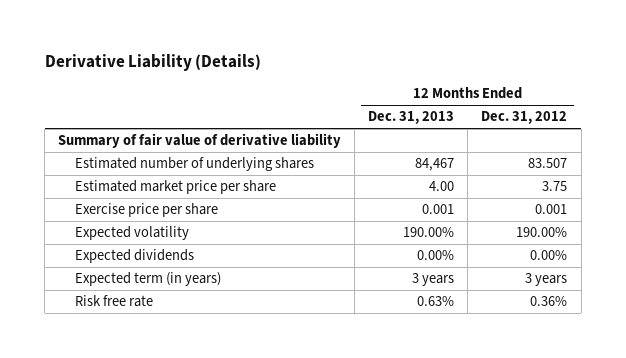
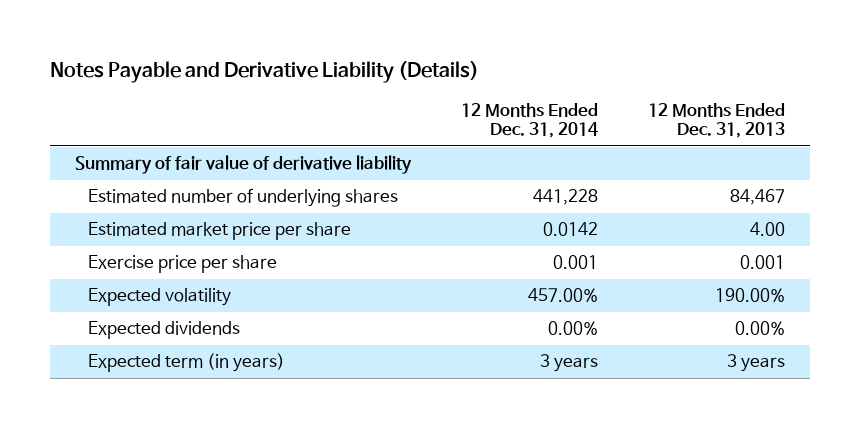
- Derivative Liability (Details)
+ Notes Payable and Derivative Liability (Details)
- | 12 Months Ended Dec. 31, 2013 | 12 Months Ended Dec. 31, 2012
+ | 12 Months Ended Dec. 31, 2014 | 12 Months Ended Dec. 31, 2013
- Risk free rate | 0.63% | 0.36%

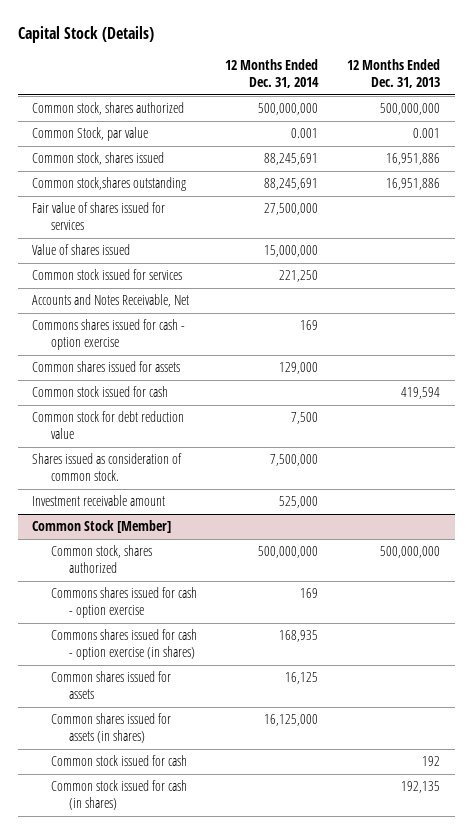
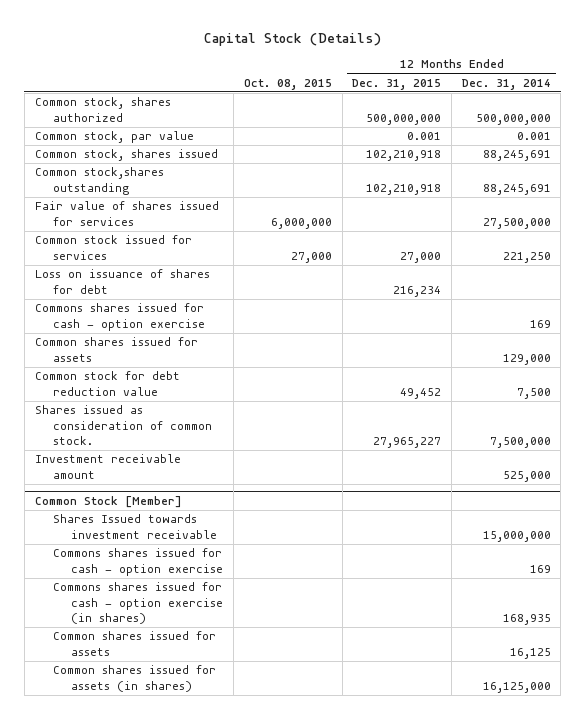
- | 12 Months Ended Dec. 31, 2014 | 12 Months Ended Dec. 31, 2013
+ | Oct. 08, 2015 | 12 Months Ended Dec. 31, 2015 | 12 Months Ended Dec. 31, 2014
- Common Stock, par value | 0.001 | 0.001
+ Common stock, par value | | 0.001 | 0.001
- Value of shares issued | 15,000,000 |
- Accounts and Notes Receivable, Net
+ Loss on issuance of shares for debt | | 216,234 |
- Common stock issued for cash | | 419,594
@ Common Stock [Member]
- Common stock, shares authorized | 500,000,000 | 500,000,000
+ Shares Issued towards investment receivable | | | 15,000,000
- Common stock issued for cash | | 192
- Common stock issued for cash (in shares) | | 192,135

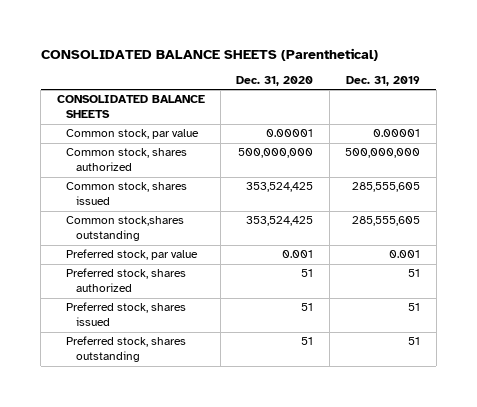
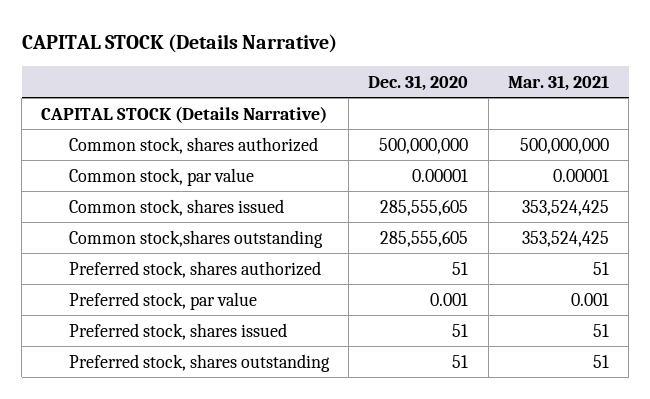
- CONSOLIDATED BALANCE SHEETS (Parenthetical)
+ CAPITAL STOCK (Details Narrative)
- | Dec. 31, 2020 | Dec. 31, 2019
+ | Dec. 31, 2020 | Mar. 31, 2021
- CONSOLIDATED BALANCE SHEETS
+ CAPITAL STOCK (Details Narrative)
- Common stock, shares issued | 353,524,425 | 285,555,605
- Common stock,shares outstanding | 353,524,425 | 285,555,605
moved down: Common stock, par value | 0.00001 | 0.00001
+ Common stock, shares issued | 285,555,605 | 353,524,425
+ Common stock,shares outstanding | 285,555,605 | 353,524,425
moved down: Preferred stock, par value | 0.001 | 0.001

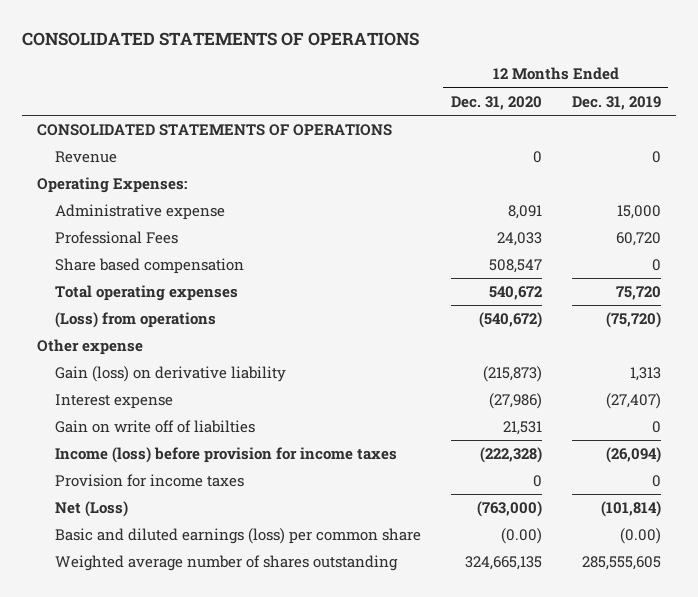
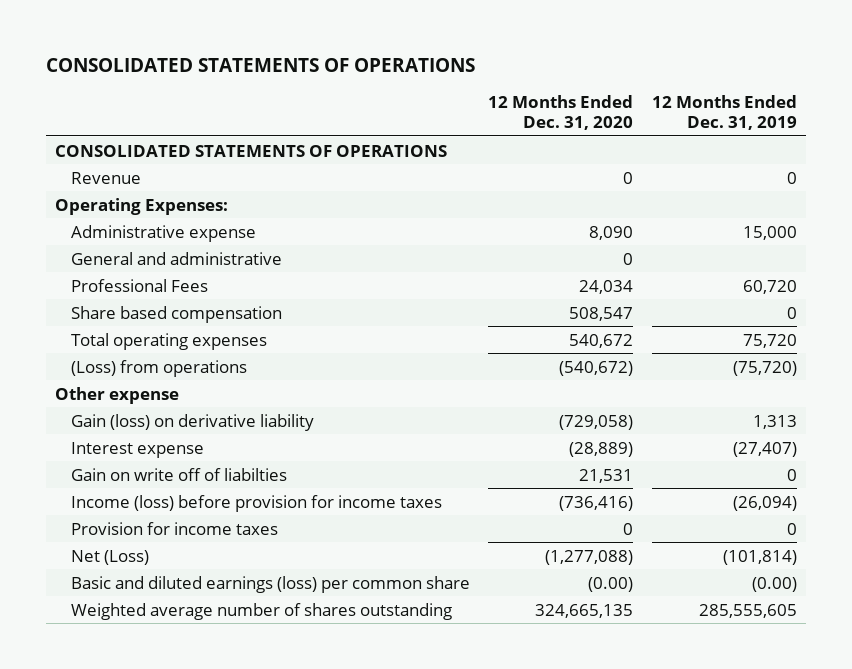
- Administrative expense | 8,091 | 15,000
- Professional Fees | 24,033 | 60,720
+ Administrative expense | 8,090 | 15,000
+ General and administrative | 0 |
+ Professional Fees | 24,034 | 60,720
- Gain (loss) on derivative liability | (215,873) | 1,313
- Interest expense | (27,986) | (27,407)
+ Gain (loss) on derivative liability | (729,058) | 1,313
+ Interest expense | (28,889) | (27,407)
- Income (loss) before provision for income taxes | (222,328) | (26,094)
+ Income (loss) before provision for income taxes | (736,416) | (26,094)
- Net (Loss) | (763,000) | (101,814)
+ Net (Loss) | (1,277,088) | (101,814)

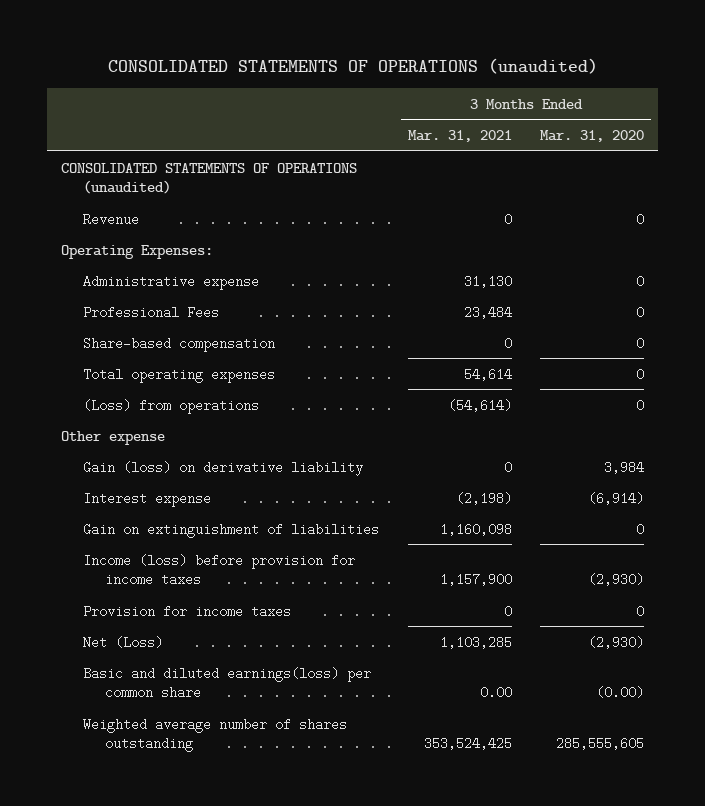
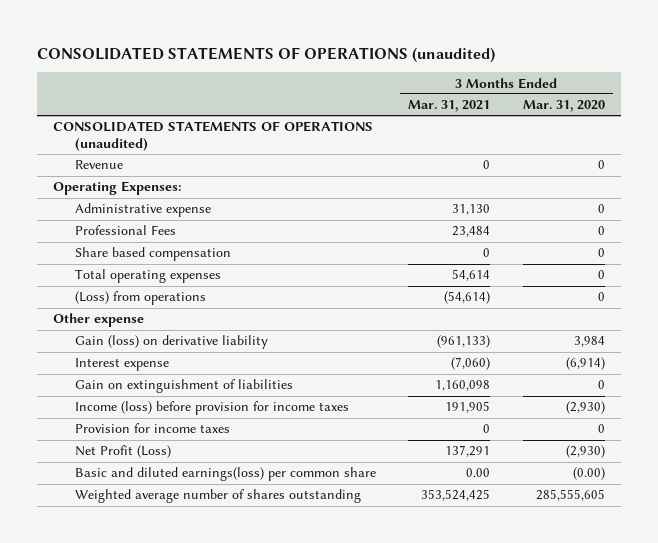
- Share-based compensation | 0 | 0
+ Share based compensation | 0 | 0
- Gain (loss) on derivative liability | 0 | 3,984
- Interest expense | (2,198) | (6,914)
+ Gain (loss) on derivative liability | (961,133) | 3,984
+ Interest expense | (7,060) | (6,914)
- Income (loss) before provision for income taxes | 1,157,900 | (2,930)
+ Income (loss) before provision for income taxes | 191,905 | (2,930)
- Net (Loss) | 1,103,285 | (2,930)
+ Net Profit (Loss) | 137,291 | (2,930)

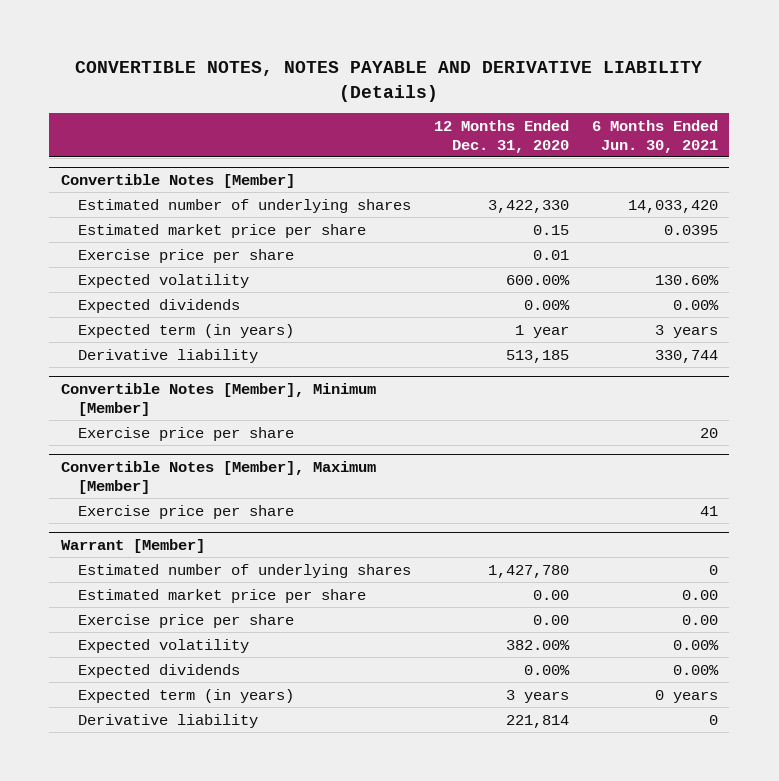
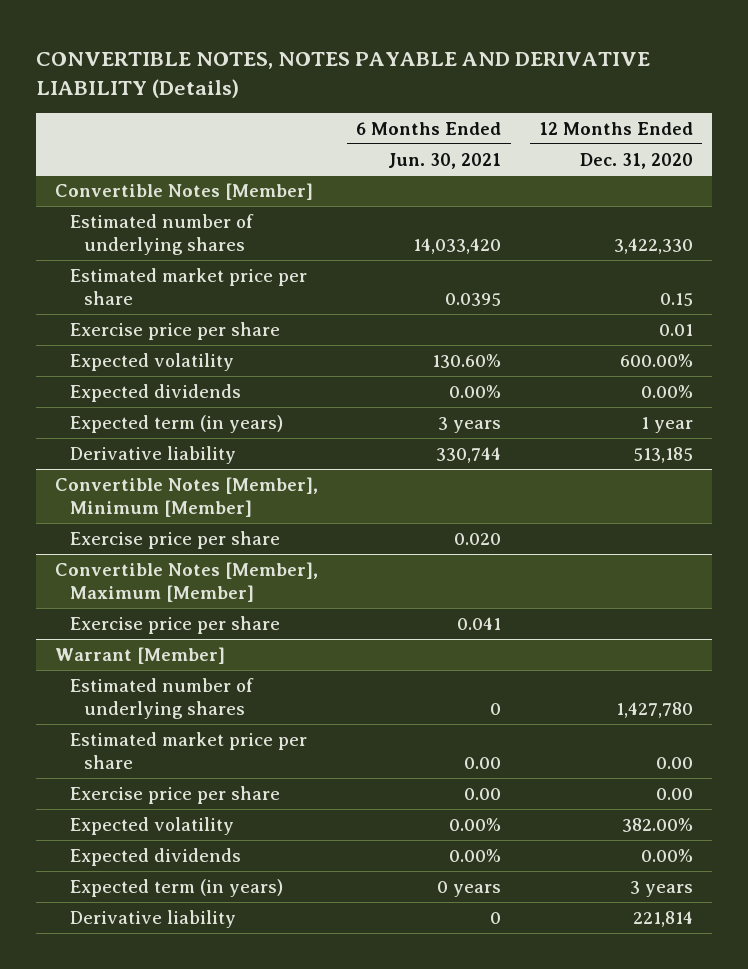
- | 12 Months Ended Dec. 31, 2020 | 6 Months Ended Jun. 30, 2021
+ | 6 Months Ended Jun. 30, 2021 | 12 Months Ended Dec. 31, 2020
@ Convertible Notes [Member], Minimum [Member]
- Exercise price per share | | 20
+ Exercise price per share | 0.020 |
@ Convertible Notes [Member], Maximum [Member]
- Exercise price per share | | 41
+ Exercise price per share | 0.041 |

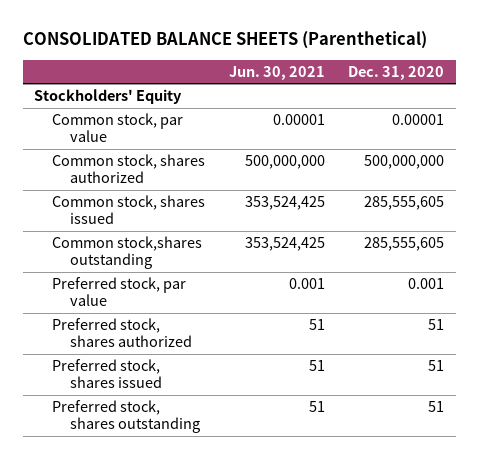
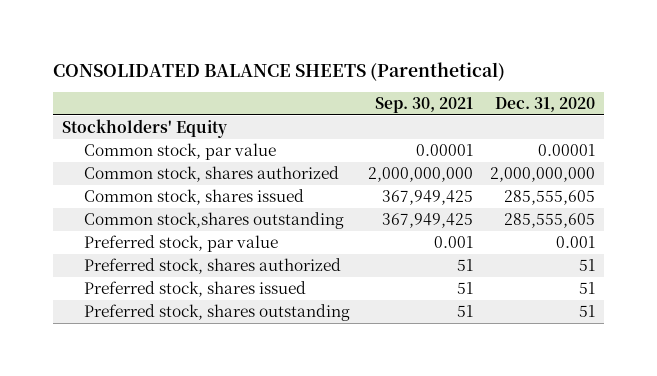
- | Jun. 30, 2021 | Dec. 31, 2020
+ | Sep. 30, 2021 | Dec. 31, 2020
- Common stock, shares authorized | 500,000,000 | 500,000,000
+ Common stock, shares authorized | 2,000,000,000 | 2,000,000,000

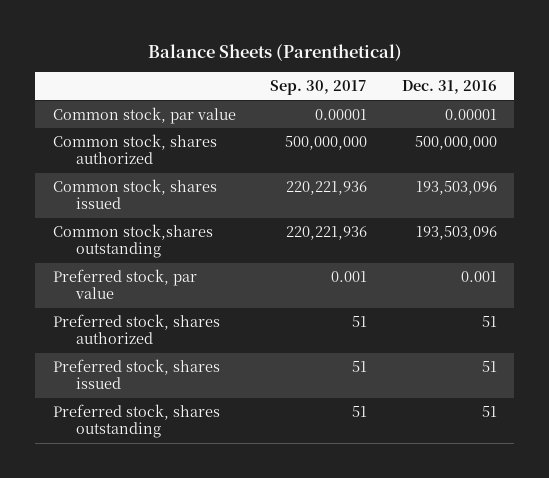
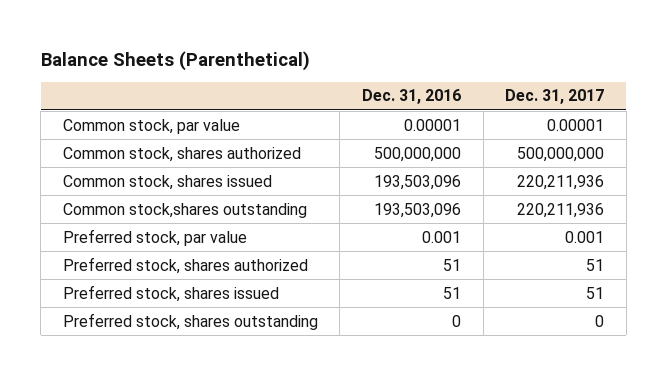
- | Sep. 30, 2017 | Dec. 31, 2016
+ | Dec. 31, 2016 | Dec. 31, 2017
- Preferred stock, shares outstanding | 51 | 51
+ Preferred stock, shares outstanding | 0 | 0

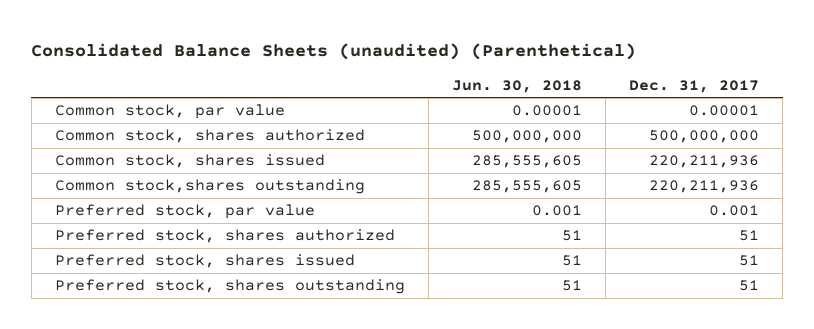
- Balance Sheets (Parenthetical)
+ Consolidated Balance Sheets (unaudited) (Parenthetical)
- | Dec. 31, 2016 | Dec. 31, 2017
+ | Jun. 30, 2018 | Dec. 31, 2017
- Preferred stock, shares outstanding | 0 | 0
+ Preferred stock, shares outstanding | 51 | 51

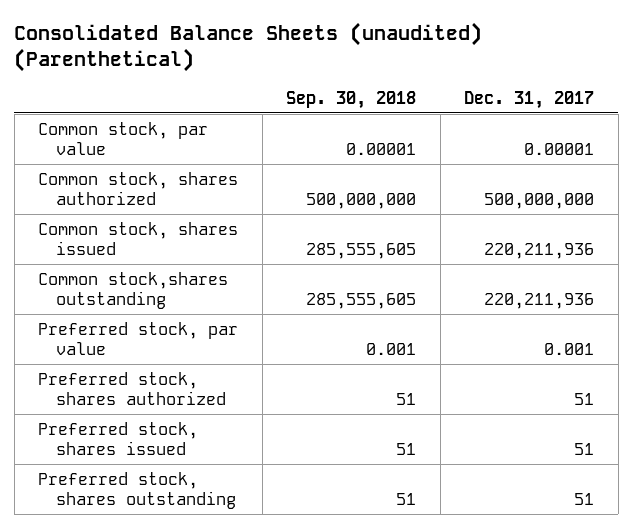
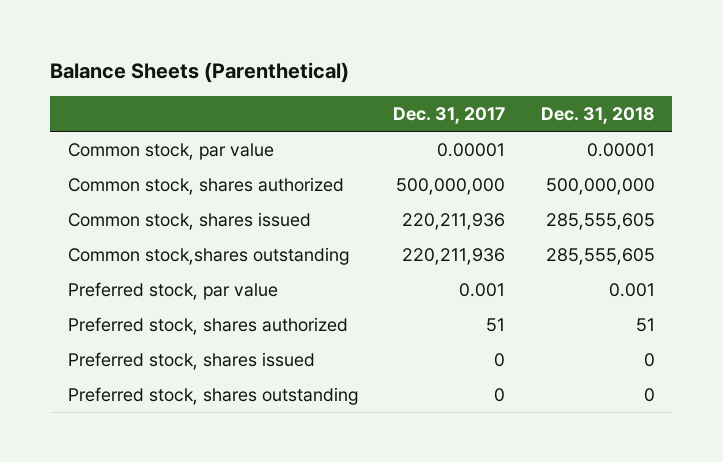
- Consolidated Balance Sheets (unaudited) (Parenthetical)
+ Balance Sheets (Parenthetical)
- | Sep. 30, 2018 | Dec. 31, 2017
+ | Dec. 31, 2017 | Dec. 31, 2018
- Preferred stock, shares issued | 51 | 51
- Preferred stock, shares outstanding | 51 | 51
+ Preferred stock, shares issued | 0 | 0
+ Preferred stock, shares outstanding | 0 | 0

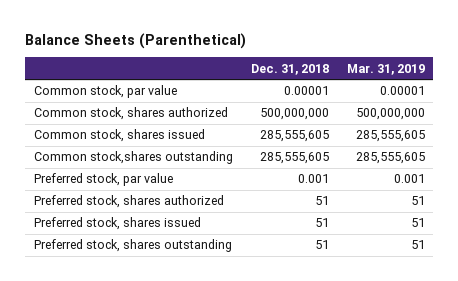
- | Dec. 31, 2017 | Dec. 31, 2018
+ | Dec. 31, 2018 | Mar. 31, 2019
- Preferred stock, shares issued | 0 | 0
- Preferred stock, shares outstanding | 0 | 0
+ Preferred stock, shares issued | 51 | 51
+ Preferred stock, shares outstanding | 51 | 51

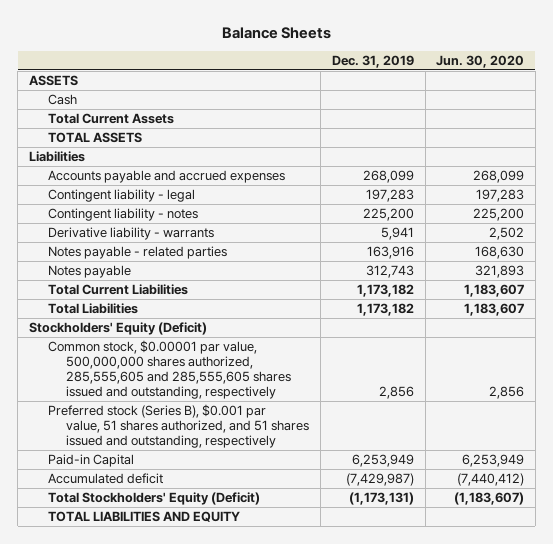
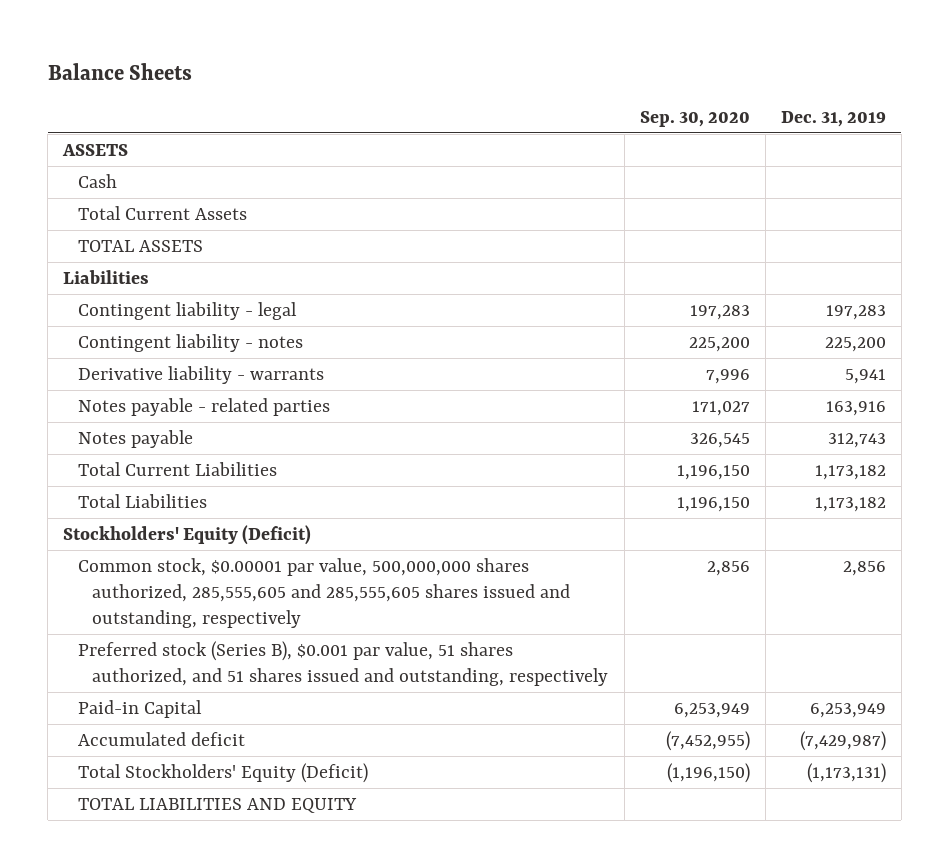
- | Dec. 31, 2019 | Jun. 30, 2020
+ | Sep. 30, 2020 | Dec. 31, 2019
- Accounts payable and accrued expenses | 268,099 | 268,099

